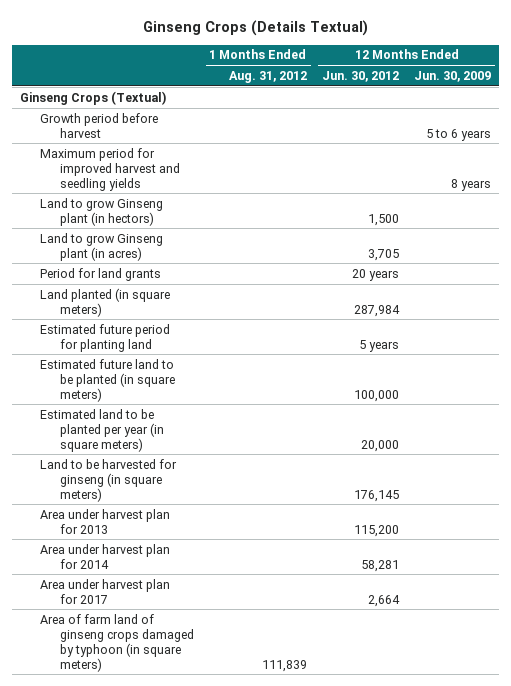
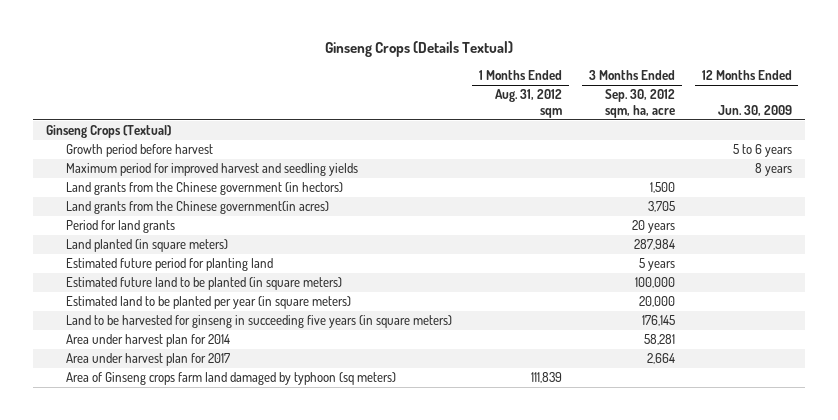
- | 1 Months Ended Aug. 31, 2012 | 12 Months Ended Jun. 30, 2012 | 12 Months Ended Jun. 30, 2009
+ | 1 Months Ended Aug. 31, 2012 sqm | 3 Months Ended Sep. 30, 2012 sqm, ha, acre | 12 Months Ended Jun. 30, 2009
- Land to grow Ginseng plant (in hectors) | | 1,500 |
- Land to grow Ginseng plant (in acres) | | 3,705 |
+ Land grants from the Chinese government (in hectors) | | 1,500 |
+ Land grants from the Chinese government(in acres) | | 3,705 |
- Land to be harvested for ginseng (in square meters) | | 176,145 |
- Area under harvest plan for 2013 | | 115,200 |
+ Land to be harvested for ginseng in succeeding five years (in square meters) | | 176,145 |
- Area of farm land of ginseng crops damaged by typhoon (in square meters) | 111,839 | |
+ Area of Ginseng crops farm land damaged by typhoon (sq meters) | 111,839 | |

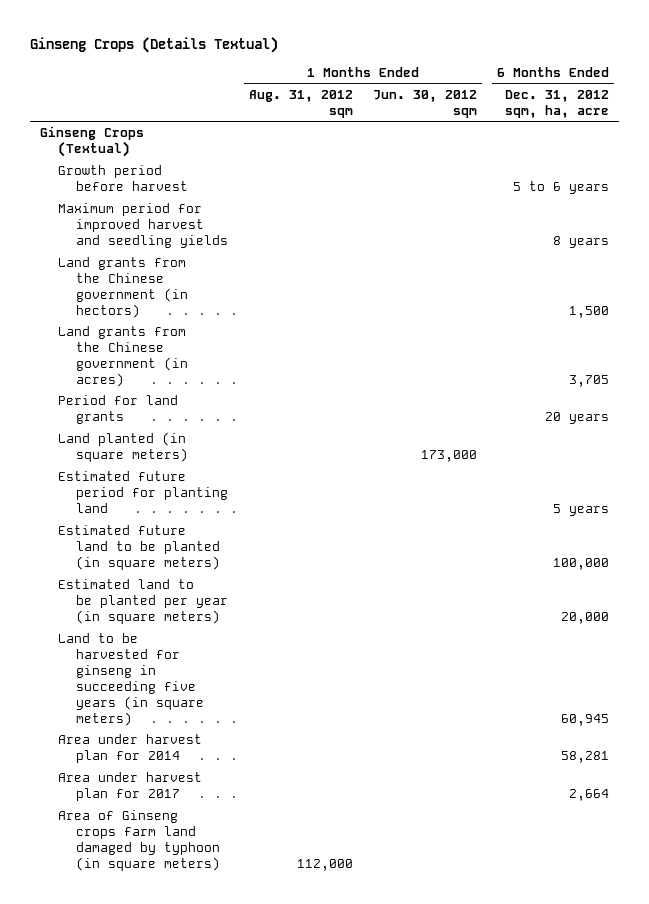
- | 1 Months Ended Aug. 31, 2012 sqm | 3 Months Ended Sep. 30, 2012 sqm, ha, acre | 12 Months Ended Jun. 30, 2009
+ | 1 Months Ended Aug. 31, 2012 sqm | 1 Months Ended Jun. 30, 2012 sqm | 6 Months Ended Dec. 31, 2012 sqm, ha, acre
- Land grants from the Chinese government(in acres) | | 3,705 |
+ Land grants from the Chinese government (in acres) | | | 3,705
- Area of Ginseng crops farm land damaged by typhoon (sq meters) | 111,839 | |
+ Area of Ginseng crops farm land damaged by typhoon (in square meters) | 112,000 | |

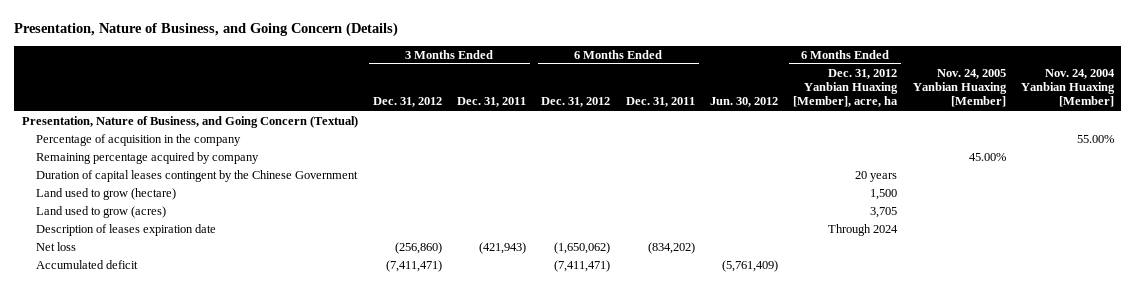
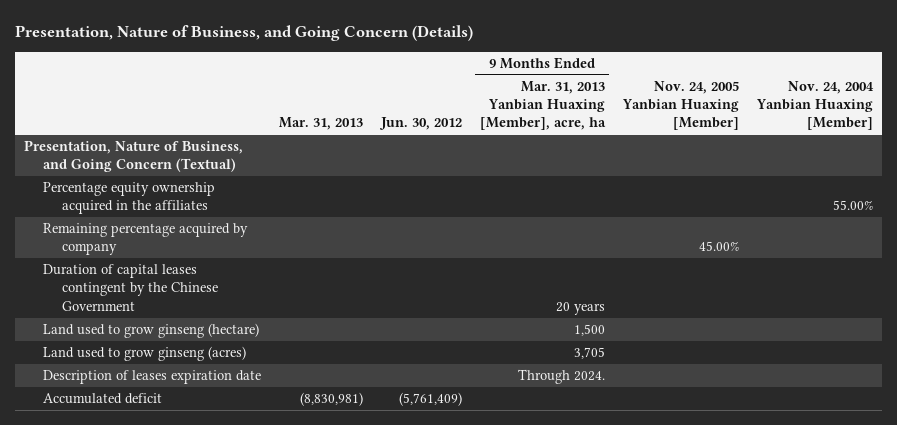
- | 3 Months Ended Dec. 31, 2012 | 3 Months Ended Dec. 31, 2011 | 6 Months Ended Dec. 31, 2012 | 6 Months Ended Dec. 31, 2011 | Jun. 30, 2012 | 6 Months Ended Dec. 31, 2012 Yanbian Huaxing [Member], acre, ha | Nov. 24, 2005 Yanbian Huaxing [Member] | Nov. 24, 2004 Yanbian Huaxing [Member]
+ | Mar. 31, 2013 | Jun. 30, 2012 | 9 Months Ended Mar. 31, 2013 Yanbian Huaxing [Member], acre, ha | Nov. 24, 2005 Yanbian Huaxing [Member] | Nov. 24, 2004 Yanbian Huaxing [Member]
- Percentage of acquisition in the company | | | | | | | | 55.00%
+ Percentage equity ownership acquired in the affiliates | | | | | 55.00%
- Land used to grow (hectare) | | | | | | 1,500 | |
- Land used to grow (acres) | | | | | | 3,705 | |
+ Land used to grow ginseng (hectare) | | | 1,500 | |
+ Land used to grow ginseng (acres) | | | 3,705 | |
- Net loss | (256,860) | (421,943) | (1,650,062) | (834,202) | | | |

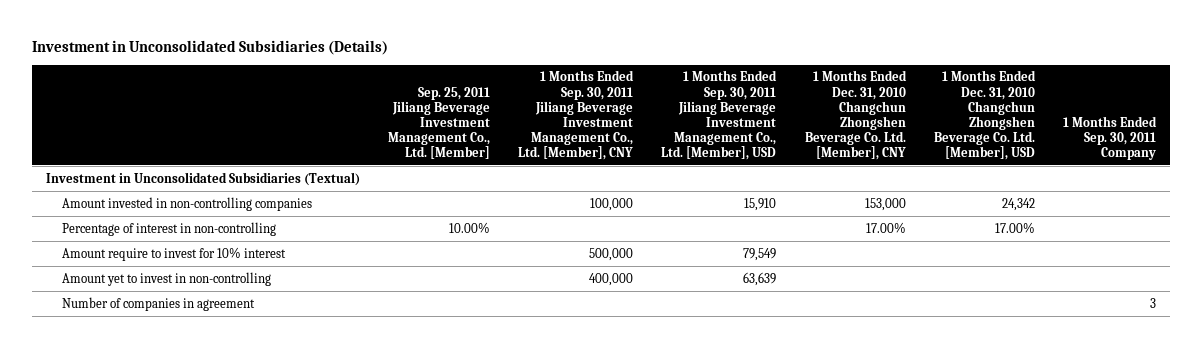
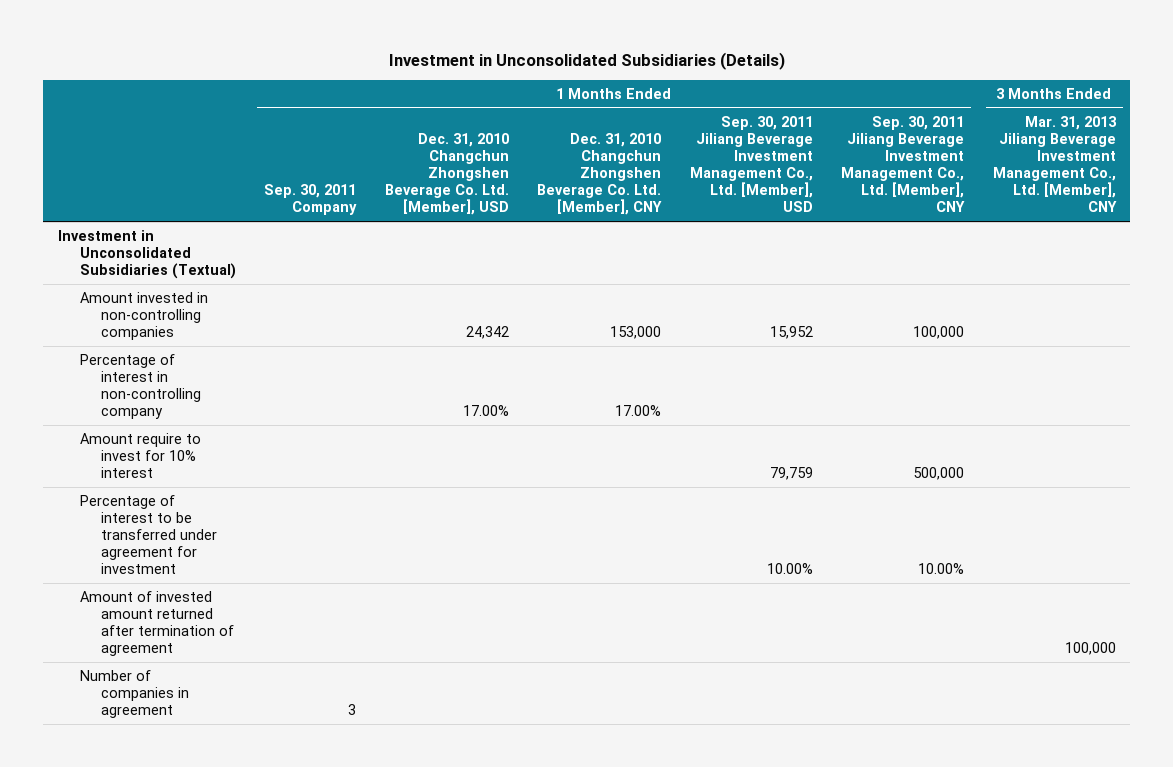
- | Sep. 25, 2011 Jiliang Beverage Investment Management Co., Ltd. [Member] | 1 Months Ended Sep. 30, 2011 Jiliang Beverage Investment Management Co., Ltd. [Member], CNY | 1 Months Ended Sep. 30, 2011 Jiliang Beverage Investment Management Co., Ltd. [Member], USD | 1 Months Ended Dec. 31, 2010 Changchun Zhongshen Beverage Co. Ltd. [Member], CNY | 1 Months Ended Dec. 31, 2010 Changchun Zhongshen Beverage Co. Ltd. [Member], USD | 1 Months Ended Sep. 30, 2011 Company
+ | 1 Months Ended Sep. 30, 2011 Company | 1 Months Ended Dec. 31, 2010 Changchun Zhongshen Beverage Co. Ltd. [Member], USD | 1 Months Ended Dec. 31, 2010 Changchun Zhongshen Beverage Co. Ltd. [Member], CNY | 1 Months Ended Sep. 30, 2011 Jiliang Beverage Investment Management Co., Ltd. [Member], USD | 1 Months Ended Sep. 30, 2011 Jiliang Beverage Investment Management Co., Ltd. [Member], CNY | 3 Months Ended Mar. 31, 2013 Jiliang Beverage Investment Management Co., Ltd. [Member], CNY
- Amount invested in non-controlling companies | | 100,000 | 15,910 | 153,000 | 24,342 |
- Percentage of interest in non-controlling | 10.00% | | | 17.00% | 17.00% |
- Amount require to invest for 10% interest | | 500,000 | 79,549 | | |
- Amount yet to invest in non-controlling | | 400,000 | 63,639 | | |
+ Amount invested in non-controlling companies | | 24,342 | 153,000 | 15,952 | 100,000 |
+ Percentage of interest in non-controlling company | | 17.00% | 17.00% | | |
+ Amount require to invest for 10% interest | | | | 79,759 | 500,000 |
+ Percentage of interest to be transferred under agreement for investment | | | | 10.00% | 10.00% |
+ Amount of invested amount returned after termination of agreement | | | | | | 100,000

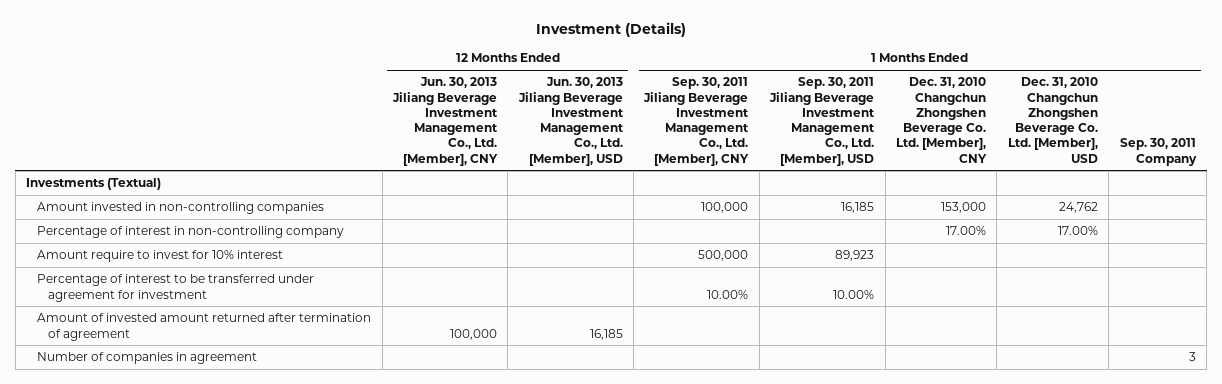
- Investment in Unconsolidated Subsidiaries (Details)
+ Investment (Details)
- | 1 Months Ended Sep. 30, 2011 Company | 1 Months Ended Dec. 31, 2010 Changchun Zhongshen Beverage Co. Ltd. [Member], USD | 1 Months Ended Dec. 31, 2010 Changchun Zhongshen Beverage Co. Ltd. [Member], CNY | 1 Months Ended Sep. 30, 2011 Jiliang Beverage Investment Management Co., Ltd. [Member], USD | 1 Months Ended Sep. 30, 2011 Jiliang Beverage Investment Management Co., Ltd. [Member], CNY | 3 Months Ended Mar. 31, 2013 Jiliang Beverage Investment Management Co., Ltd. [Member], CNY
+ | 12 Months Ended Jun. 30, 2013 Jiliang Beverage Investment Management Co., Ltd. [Member], CNY | 12 Months Ended Jun. 30, 2013 Jiliang Beverage Investment Management Co., Ltd. [Member], USD | 1 Months Ended Sep. 30, 2011 Jiliang Beverage Investment Management Co., Ltd. [Member], CNY | 1 Months Ended Sep. 30, 2011 Jiliang Beverage Investment Management Co., Ltd. [Member], USD | 1 Months Ended Dec. 31, 2010 Changchun Zhongshen Beverage Co. Ltd. [Member], CNY | 1 Months Ended Dec. 31, 2010 Changchun Zhongshen Beverage Co. Ltd. [Member], USD | 1 Months Ended Sep. 30, 2011 Company
- Investment in Unconsolidated Subsidiaries (Textual)
- Amount invested in non-controlling companies | | 24,342 | 153,000 | 15,952 | 100,000 |
+ Investments (Textual)
+ Amount invested in non-controlling companies | | | 100,000 | 16,185 | 153,000 | 24,762 |
- Amount require to invest for 10% interest | | | | 79,759 | 500,000 |
+ Amount require to invest for 10% interest | | | 500,000 | 89,923 | | |

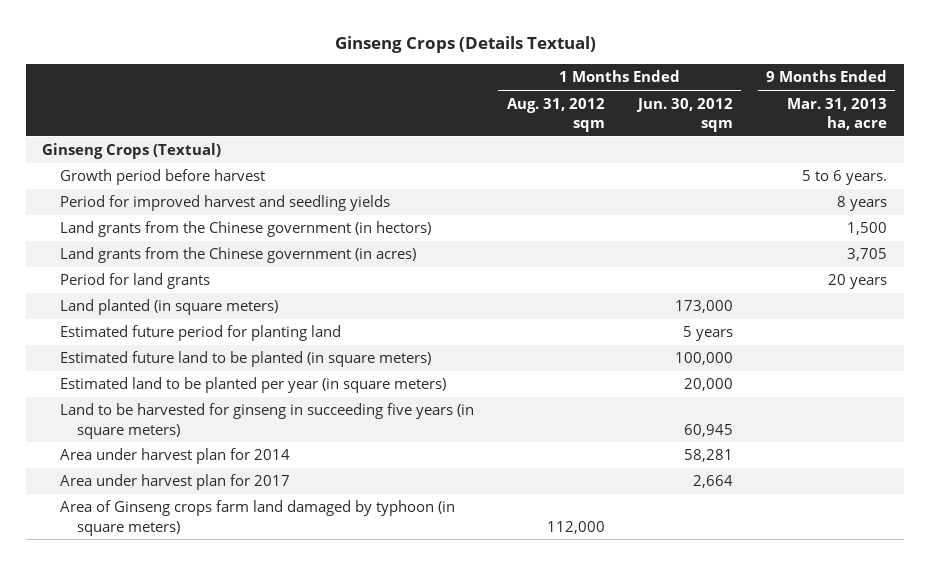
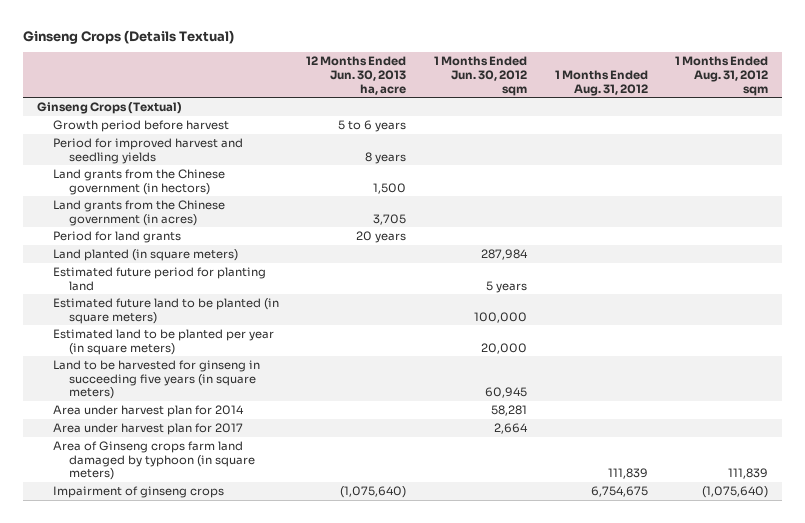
- | 1 Months Ended Aug. 31, 2012 sqm | 1 Months Ended Jun. 30, 2012 sqm | 9 Months Ended Mar. 31, 2013 ha, acre
+ | 12 Months Ended Jun. 30, 2013 ha, acre | 1 Months Ended Jun. 30, 2012 sqm | 1 Months Ended Aug. 31, 2012 | 1 Months Ended Aug. 31, 2012 sqm
- Land planted (in square meters) | | 173,000 |
+ Land planted (in square meters) | | 287,984 | |
- Area of Ginseng crops farm land damaged by typhoon (in square meters) | 112,000 | |
+ Area of Ginseng crops farm land damaged by typhoon (in square meters) | | | 111,839 | 111,839
+ Impairment of ginseng crops | (1,075,640) | | 6,754,675 | (1,075,640)

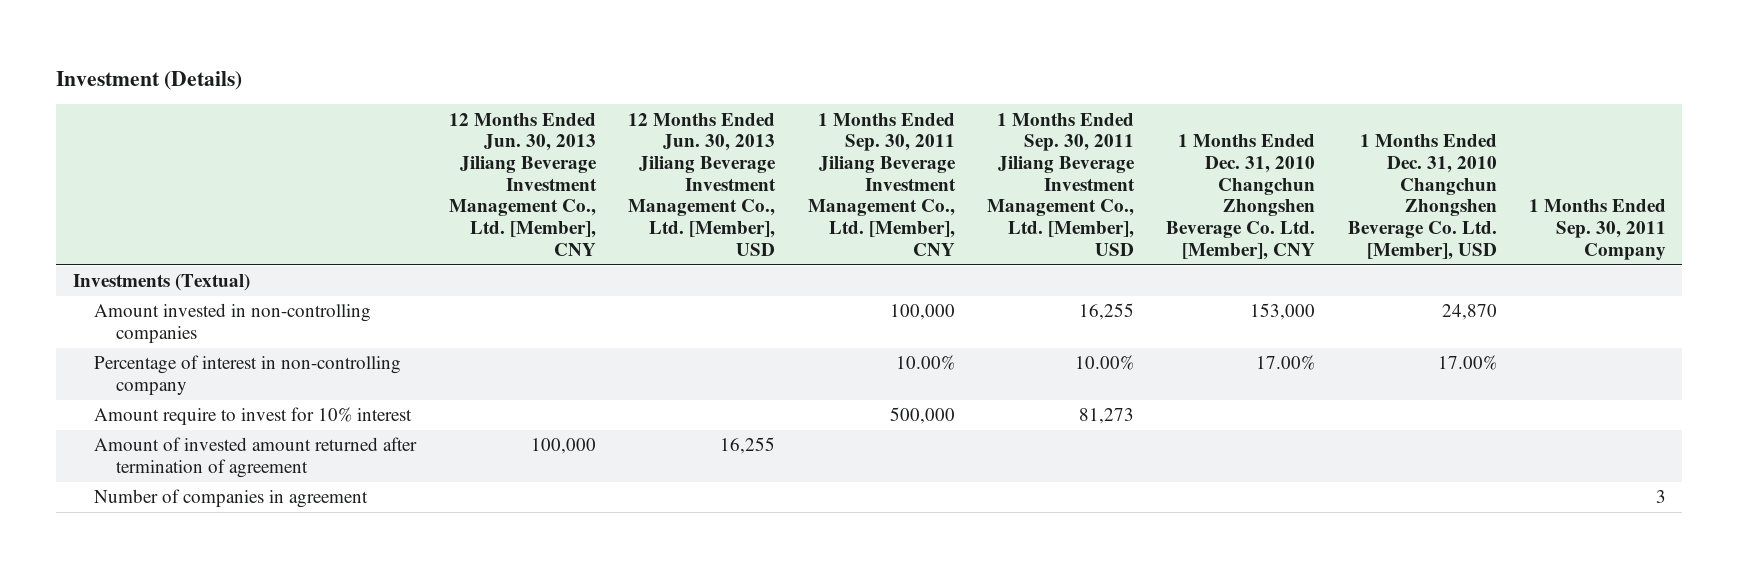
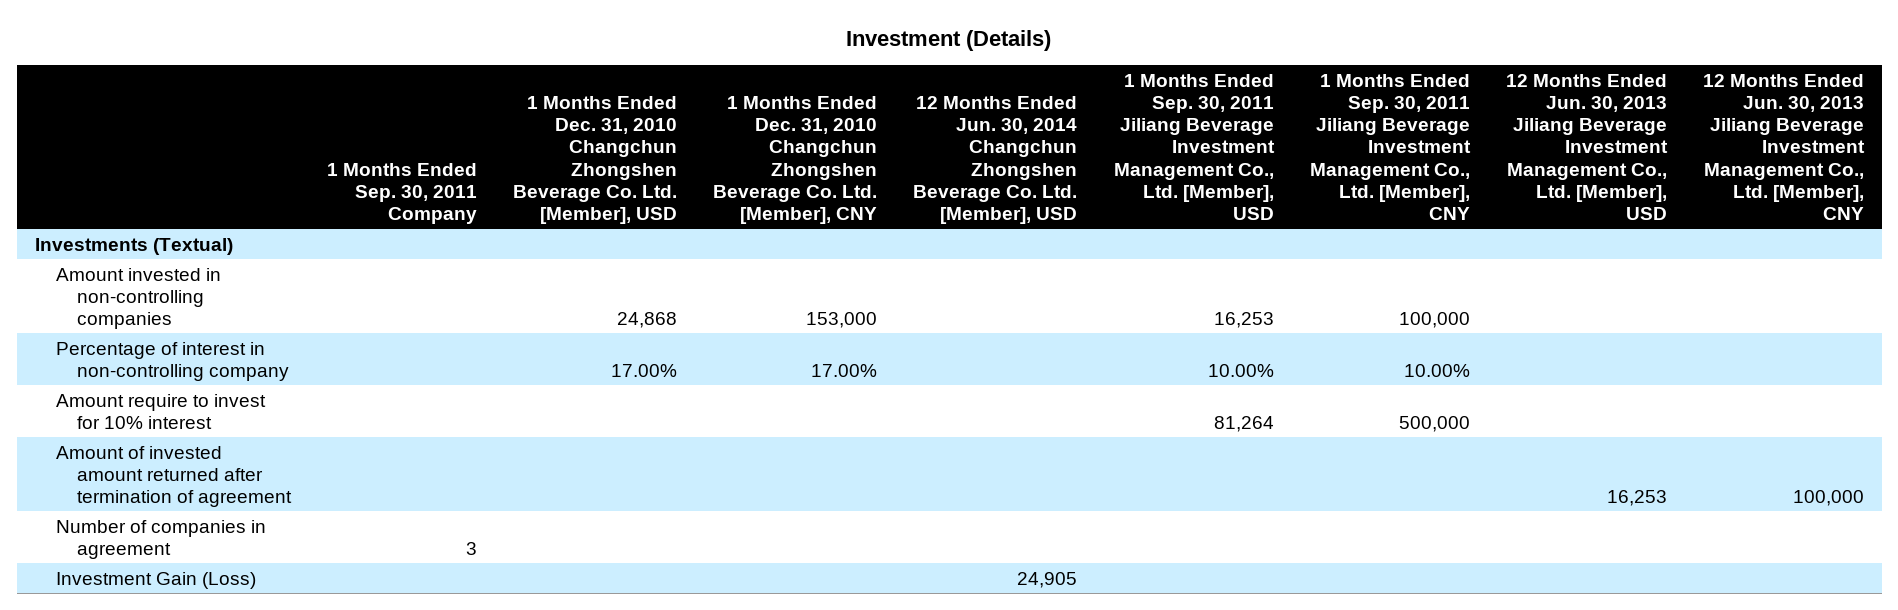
- | 12 Months Ended Jun. 30, 2013 Jiliang Beverage Investment Management Co., Ltd. [Member], CNY | 12 Months Ended Jun. 30, 2013 Jiliang Beverage Investment Management Co., Ltd. [Member], USD | 1 Months Ended Sep. 30, 2011 Jiliang Beverage Investment Management Co., Ltd. [Member], CNY | 1 Months Ended Sep. 30, 2011 Jiliang Beverage Investment Management Co., Ltd. [Member], USD | 1 Months Ended Dec. 31, 2010 Changchun Zhongshen Beverage Co. Ltd. [Member], CNY | 1 Months Ended Dec. 31, 2010 Changchun Zhongshen Beverage Co. Ltd. [Member], USD | 1 Months Ended Sep. 30, 2011 Company
+ | 1 Months Ended Sep. 30, 2011 Company | 1 Months Ended Dec. 31, 2010 Changchun Zhongshen Beverage Co. Ltd. [Member], USD | 1 Months Ended Dec. 31, 2010 Changchun Zhongshen Beverage Co. Ltd. [Member], CNY | 12 Months Ended Jun. 30, 2014 Changchun Zhongshen Beverage Co. Ltd. [Member], USD | 1 Months Ended Sep. 30, 2011 Jiliang Beverage Investment Management Co., Ltd. [Member], USD | 1 Months Ended Sep. 30, 2011 Jiliang Beverage Investment Management Co., Ltd. [Member], CNY | 12 Months Ended Jun. 30, 2013 Jiliang Beverage Investment Management Co., Ltd. [Member], USD | 12 Months Ended Jun. 30, 2013 Jiliang Beverage Investment Management Co., Ltd. [Member], CNY
- Amount invested in non-controlling companies | | | 100,000 | 16,255 | 153,000 | 24,870 |
+ Amount invested in non-controlling companies | | 24,868 | 153,000 | | 16,253 | 100,000 | |
- Amount require to invest for 10% interest | | | 500,000 | 81,273 | | |
- Amount of invested amount returned after termination of agreement | 100,000 | 16,255 | | | | |
+ Amount require to invest for 10% interest | | | | | 81,264 | 500,000 | |
+ Amount of invested amount returned after termination of agreement | | | | | | | 16,253 | 100,000
+ Investment Gain (Loss) | | | | 24,905 | | | |

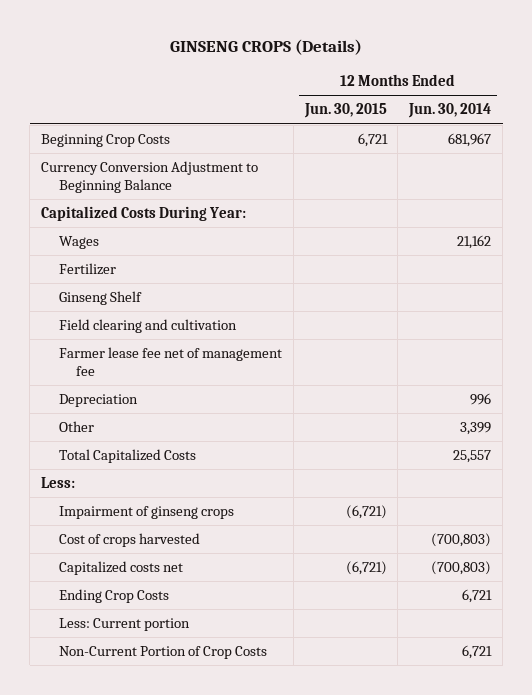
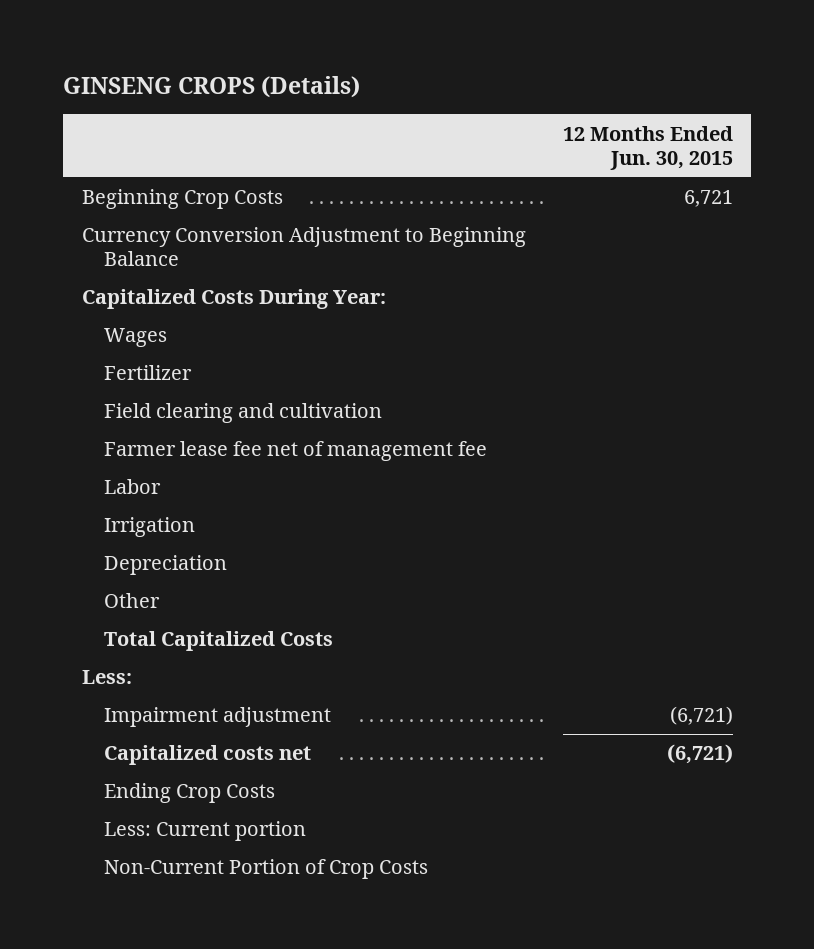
- | 12 Months Ended Jun. 30, 2015 | 12 Months Ended Jun. 30, 2014
+ | 12 Months Ended Jun. 30, 2015
- Ginseng Shelf
+ Labor
+ Irrigation
- Impairment of ginseng crops | (6,721) |
- Cost of crops harvested | | (700,803)
+ Impairment adjustment | (6,721)

